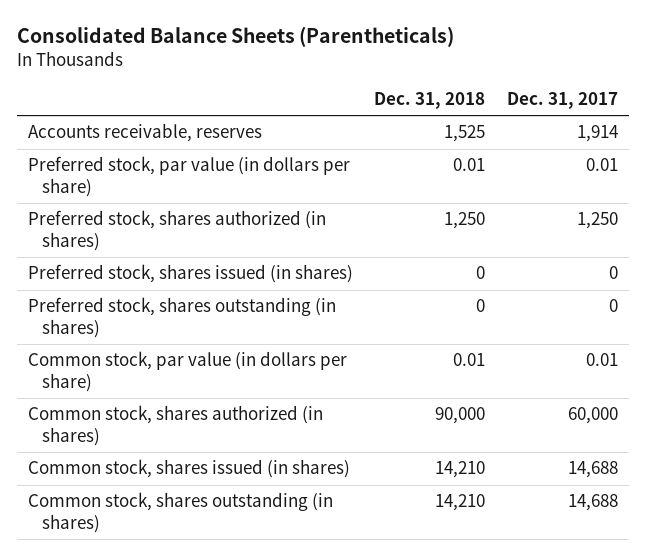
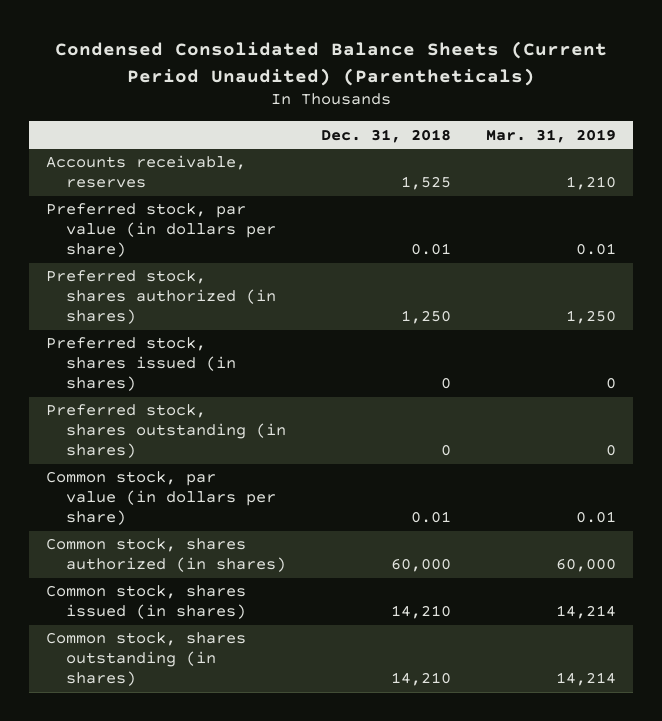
- Consolidated Balance Sheets (Parentheticals)
+ Condensed Consolidated Balance Sheets (Current Period Unaudited) (Parentheticals)
- | Dec. 31, 2018 | Dec. 31, 2017
+ | Dec. 31, 2018 | Mar. 31, 2019
- Common stock, shares authorized (in shares) | 90,000 | 60,000
+ Common stock, shares authorized (in shares) | 60,000 | 60,000

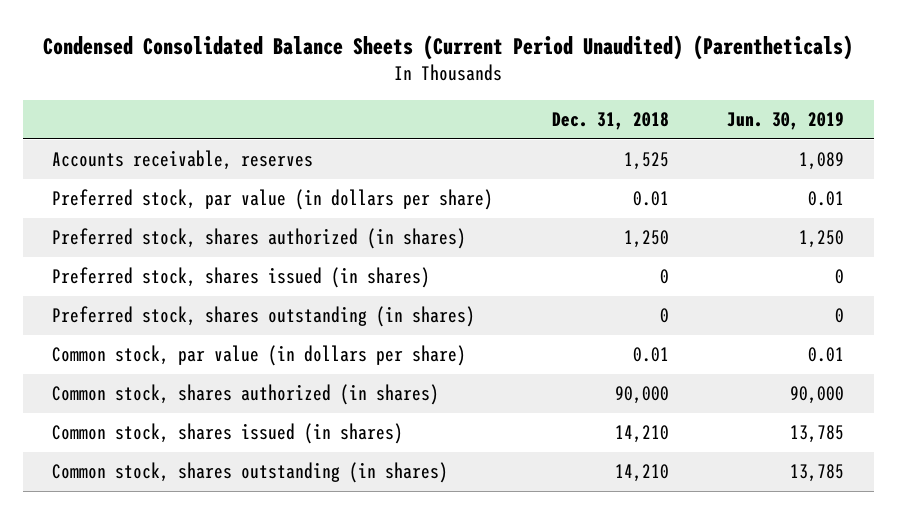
- | Dec. 31, 2018 | Mar. 31, 2019
+ | Dec. 31, 2018 | Jun. 30, 2019
- Common stock, shares authorized (in shares) | 60,000 | 60,000
+ Common stock, shares authorized (in shares) | 90,000 | 90,000

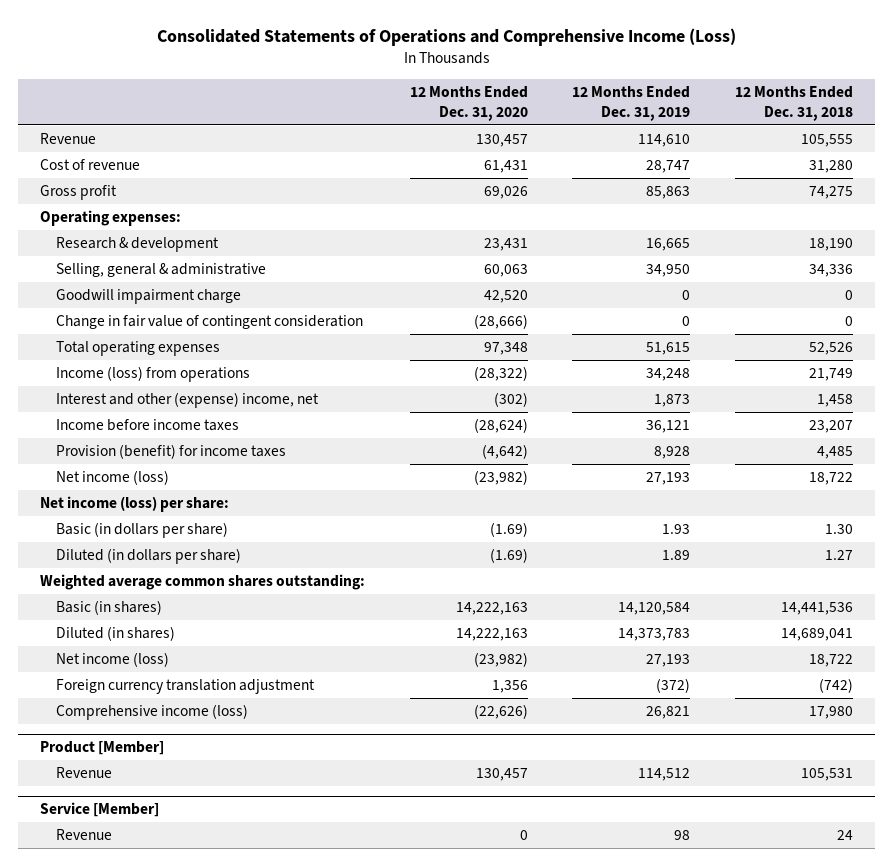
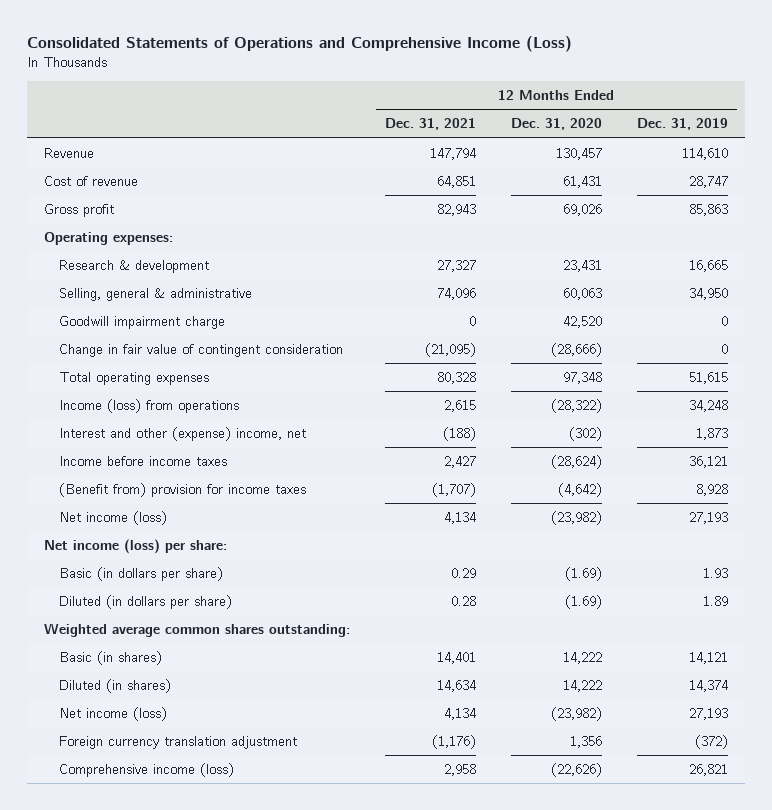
- | 12 Months Ended Dec. 31, 2020 | 12 Months Ended Dec. 31, 2019 | 12 Months Ended Dec. 31, 2018
+ | 12 Months Ended Dec. 31, 2021 | 12 Months Ended Dec. 31, 2020 | 12 Months Ended Dec. 31, 2019
- Provision (benefit) for income taxes | (4,642) | 8,928 | 4,485
+ (Benefit from) provision for income taxes | (1,707) | (4,642) | 8,928
- Basic (in shares) | 14,222,163 | 14,120,584 | 14,441,536
- Diluted (in shares) | 14,222,163 | 14,373,783 | 14,689,041
+ Basic (in shares) | 14,401 | 14,222 | 14,121
+ Diluted (in shares) | 14,634 | 14,222 | 14,374
- Product [Member]
- Revenue | 130,457 | 114,512 | 105,531
- Service [Member]
- Revenue | 0 | 98 | 24

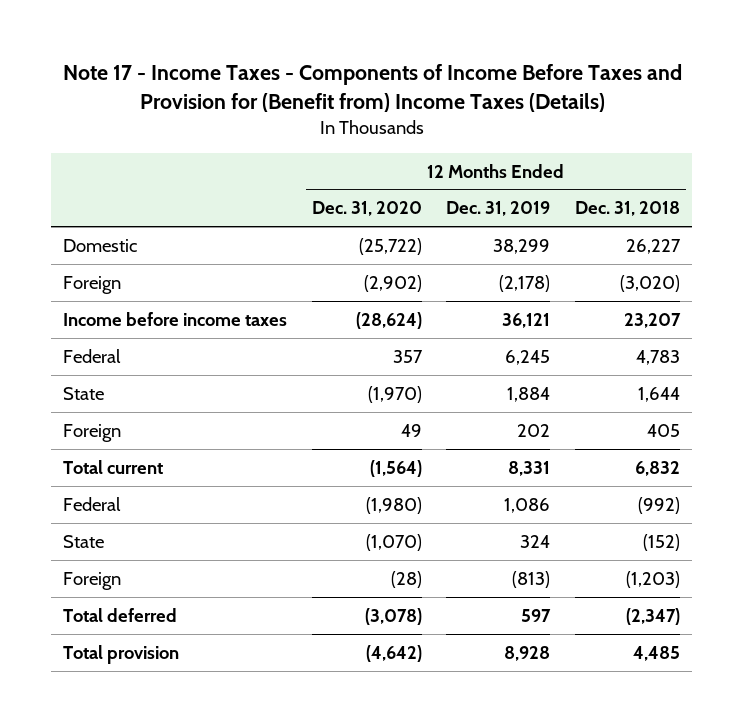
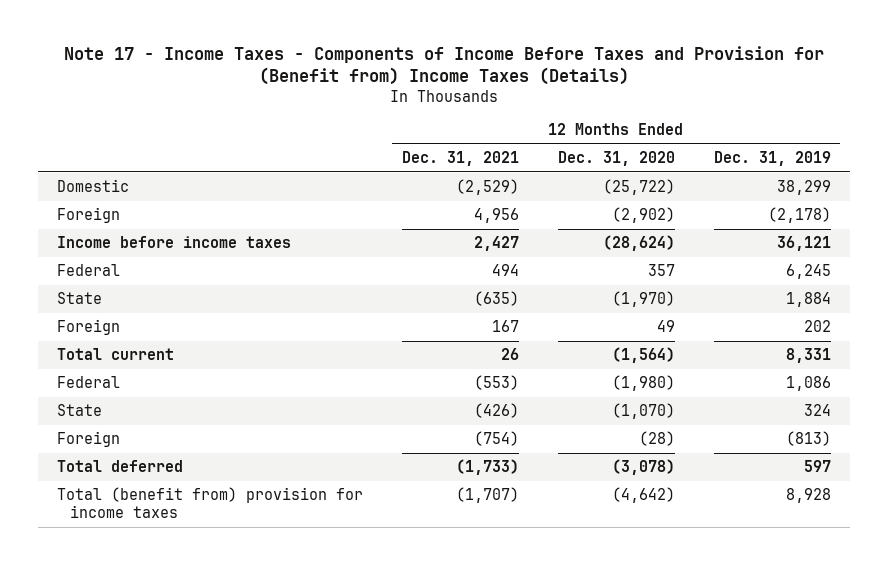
- | 12 Months Ended Dec. 31, 2020 | 12 Months Ended Dec. 31, 2019 | 12 Months Ended Dec. 31, 2018
+ | 12 Months Ended Dec. 31, 2021 | 12 Months Ended Dec. 31, 2020 | 12 Months Ended Dec. 31, 2019
- Total provision | (4,642) | 8,928 | 4,485
+ Total (benefit from) provision for income taxes | (1,707) | (4,642) | 8,928

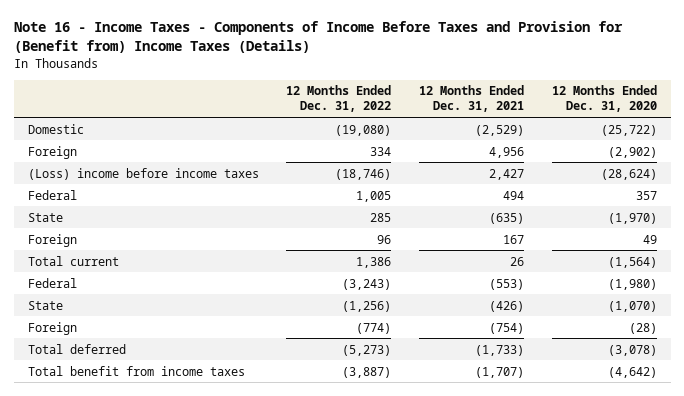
- Note 17 - Income Taxes - Components of Income Before Taxes and Provision for (Benefit from) Income Taxes (Details)
+ Note 16 - Income Taxes - Components of Income Before Taxes and Provision for (Benefit from) Income Taxes (Details)
- | 12 Months Ended Dec. 31, 2021 | 12 Months Ended Dec. 31, 2020 | 12 Months Ended Dec. 31, 2019
+ | 12 Months Ended Dec. 31, 2022 | 12 Months Ended Dec. 31, 2021 | 12 Months Ended Dec. 31, 2020
- Income before income taxes | 2,427 | (28,624) | 36,121
+ (Loss) income before income taxes | (18,746) | 2,427 | (28,624)
- Total (benefit from) provision for income taxes | (1,707) | (4,642) | 8,928
+ Total benefit from income taxes | (3,887) | (1,707) | (4,642)

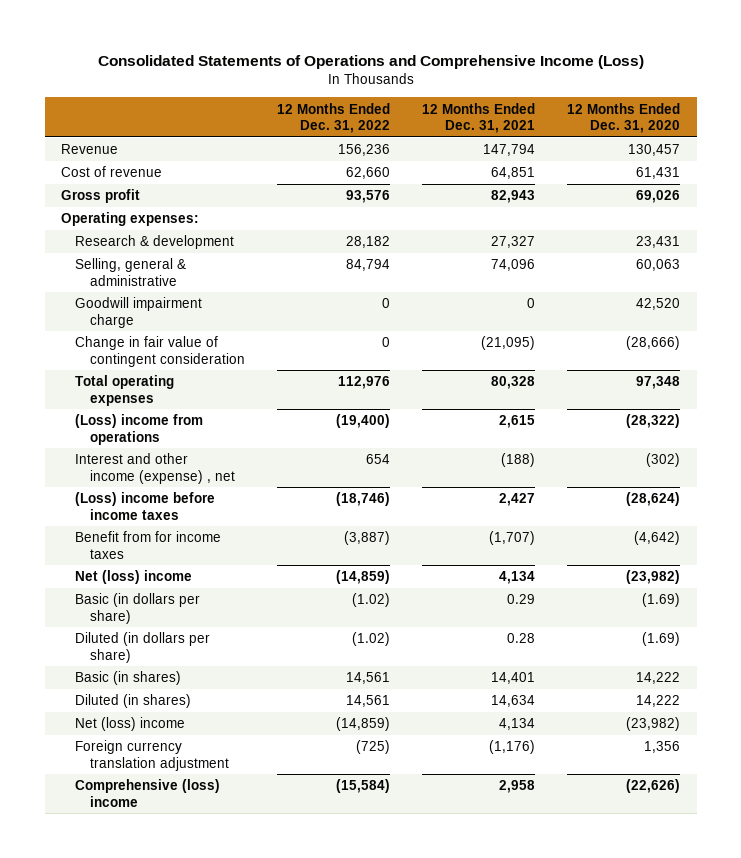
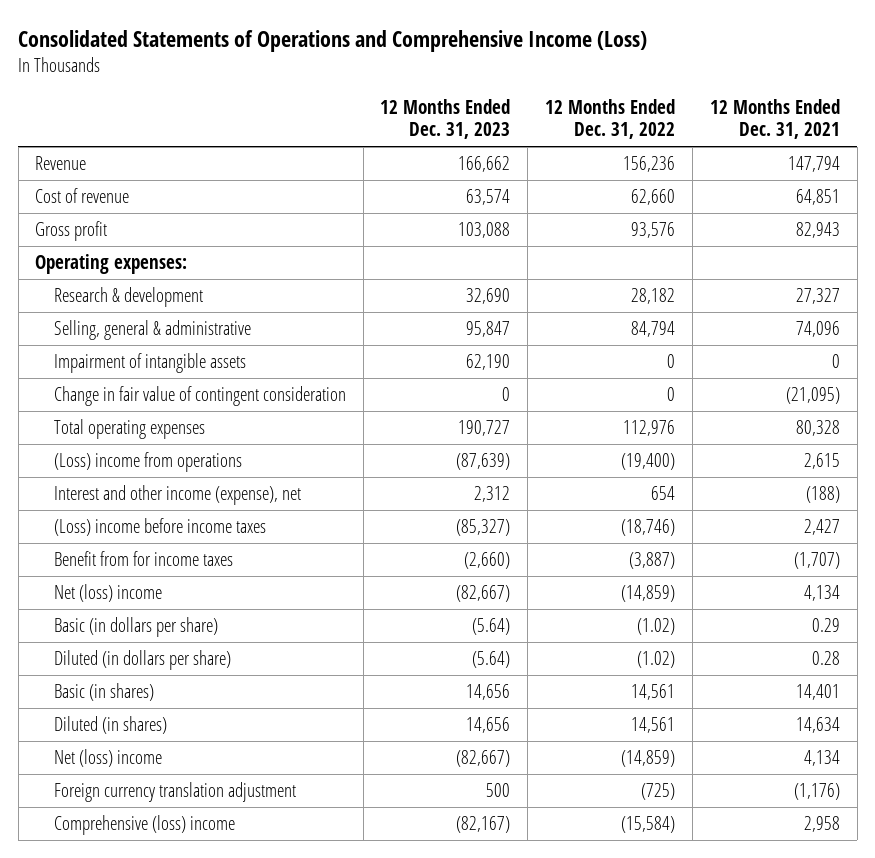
- | 12 Months Ended Dec. 31, 2022 | 12 Months Ended Dec. 31, 2021 | 12 Months Ended Dec. 31, 2020
+ | 12 Months Ended Dec. 31, 2023 | 12 Months Ended Dec. 31, 2022 | 12 Months Ended Dec. 31, 2021
- Goodwill impairment charge | 0 | 0 | 42,520
+ Impairment of intangible assets | 62,190 | 0 | 0
- Interest and other income (expense) , net | 654 | (188) | (302)
+ Interest and other income (expense), net | 2,312 | 654 | (188)

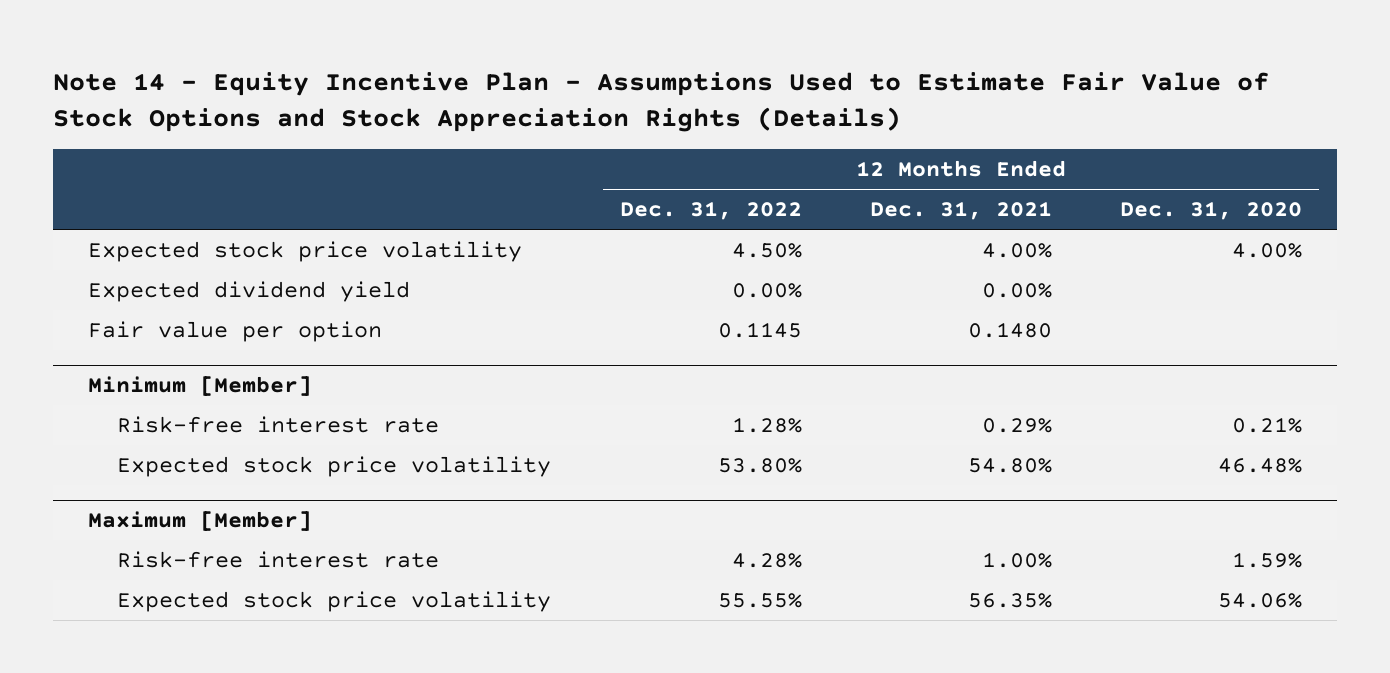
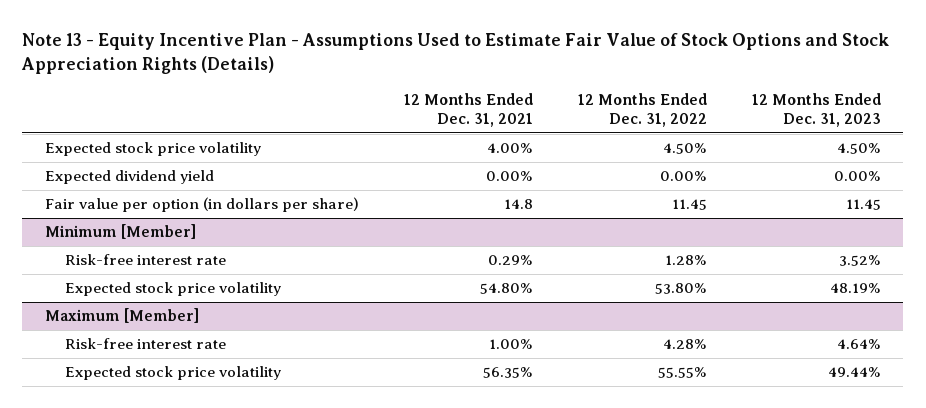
- Note 14 - Equity Incentive Plan - Assumptions Used to Estimate Fair Value of Stock Options and Stock Appreciation Rights (Details)
+ Note 13 - Equity Incentive Plan - Assumptions Used to Estimate Fair Value of Stock Options and Stock Appreciation Rights (Details)
- | 12 Months Ended Dec. 31, 2022 | 12 Months Ended Dec. 31, 2021 | 12 Months Ended Dec. 31, 2020
+ | 12 Months Ended Dec. 31, 2021 | 12 Months Ended Dec. 31, 2022 | 12 Months Ended Dec. 31, 2023
- Fair value per option | 0.1145 | 0.1480 |
+ Fair value per option (in dollars per share) | 14.8 | 11.45 | 11.45

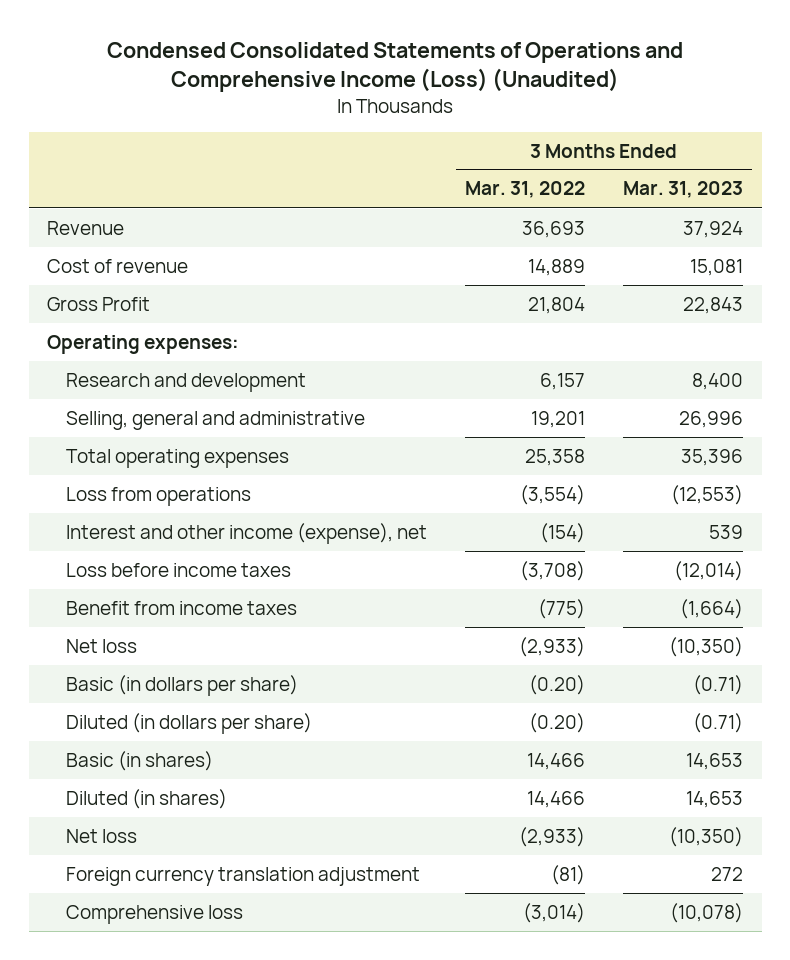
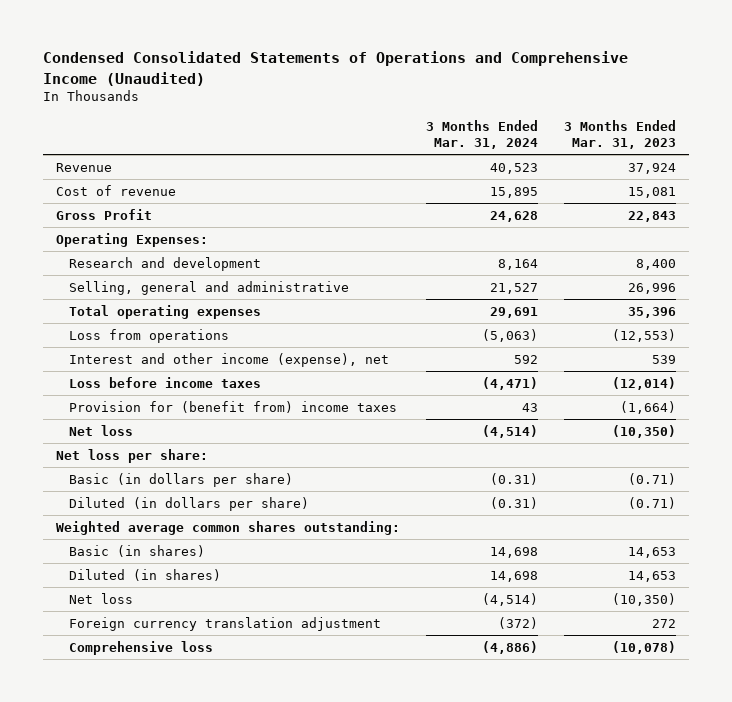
- Condensed Consolidated Statements of Operations and Comprehensive Income (Loss) (Unaudited)
+ Condensed Consolidated Statements of Operations and Comprehensive Income (Unaudited)
- | 3 Months Ended Mar. 31, 2022 | 3 Months Ended Mar. 31, 2023
+ | 3 Months Ended Mar. 31, 2024 | 3 Months Ended Mar. 31, 2023
- Operating expenses:
+ Operating Expenses:
- Benefit from income taxes | (775) | (1,664)
+ Provision for (benefit from) income taxes | 43 | (1,664)
+ Net loss per share:
+ Weighted average common shares outstanding:

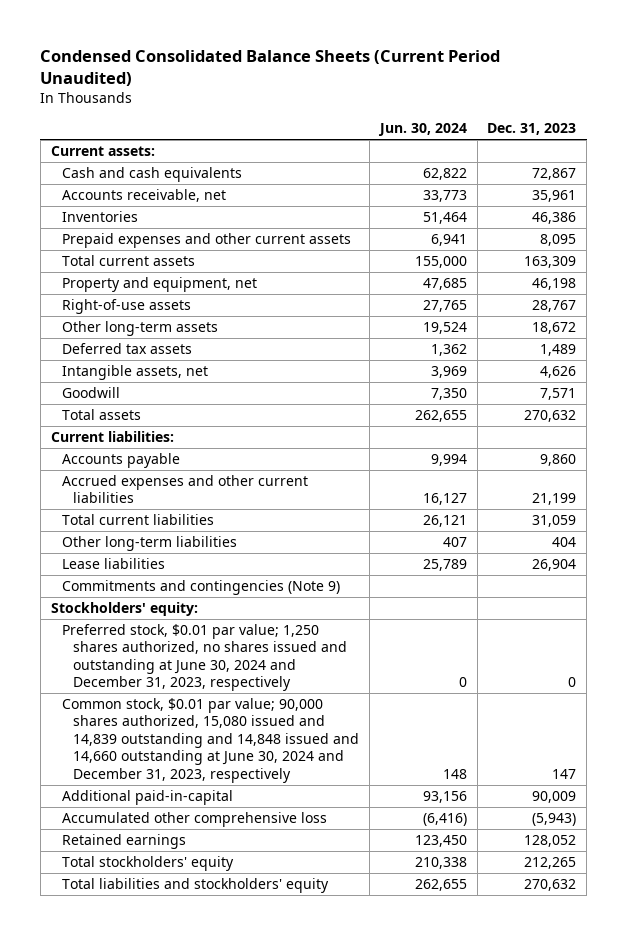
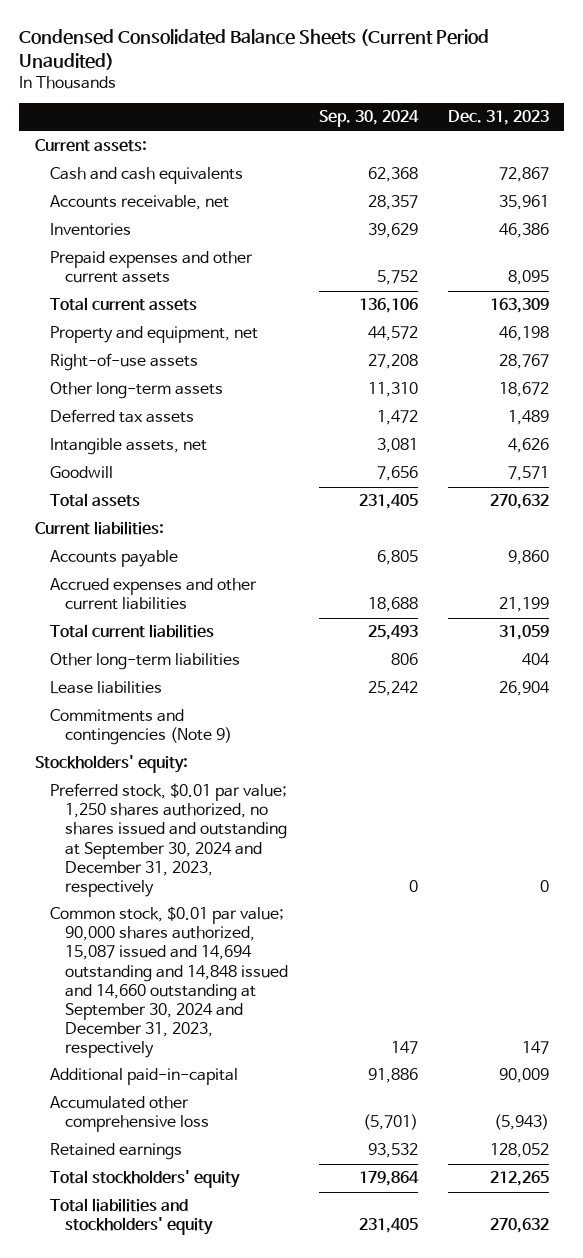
- | Jun. 30, 2024 | Dec. 31, 2023
+ | Sep. 30, 2024 | Dec. 31, 2023
- Preferred stock, $0.01 par value; 1,250 shares authorized, no shares issued and outstanding at June 30, 2024 and December 31, 2023, respectively | 0 | 0
- Common stock, $0.01 par value; 90,000 shares authorized, 15,080 issued and 14,839 outstanding and 14,848 issued and 14,660 outstanding at June 30, 2024 and December 31, 2023, respectively | 148 | 147
+ Preferred stock, $0.01 par value; 1,250 shares authorized, no shares issued and outstanding at September 30, 2024 and December 31, 2023, respectively | 0 | 0
+ Common stock, $0.01 par value; 90,000 shares authorized, 15,087 issued and 14,694 outstanding and 14,848 issued and 14,660 outstanding at September 30, 2024 and December 31, 2023, respectively | 147 | 147

